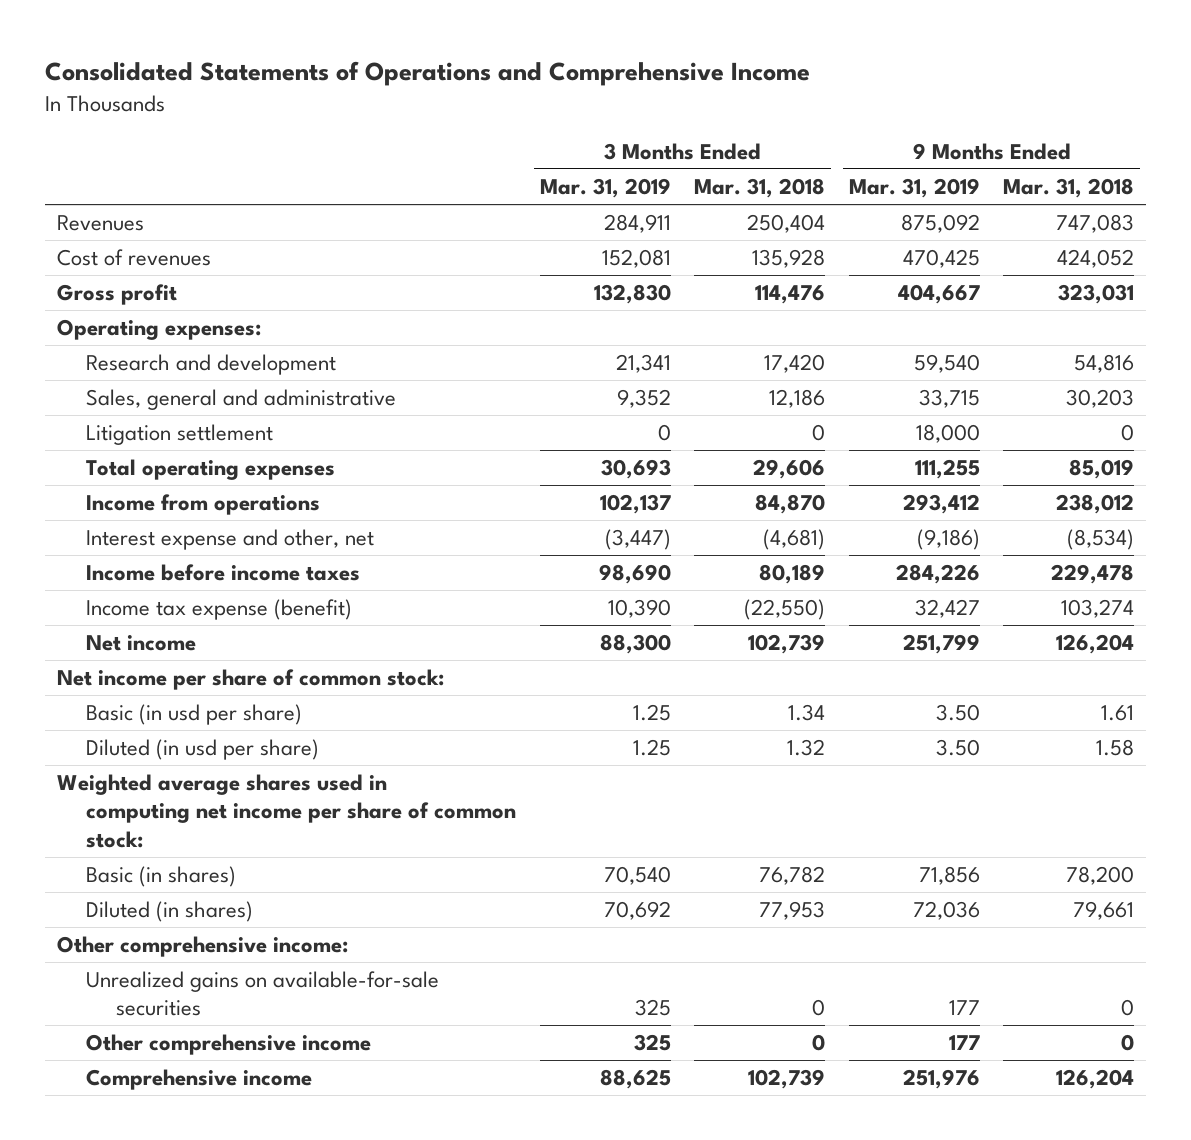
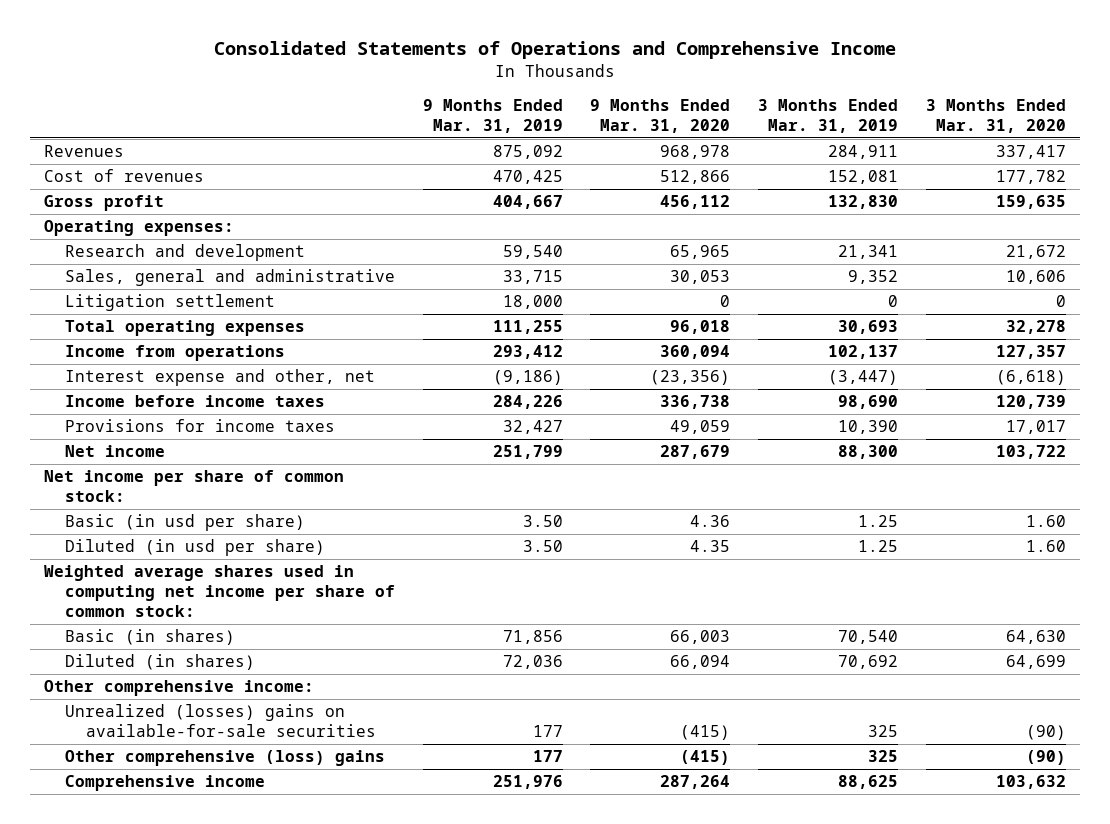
- | 3 Months Ended Mar. 31, 2019 | 3 Months Ended Mar. 31, 2018 | 9 Months Ended Mar. 31, 2019 | 9 Months Ended Mar. 31, 2018
+ | 9 Months Ended Mar. 31, 2019 | 9 Months Ended Mar. 31, 2020 | 3 Months Ended Mar. 31, 2019 | 3 Months Ended Mar. 31, 2020
- Income tax expense (benefit) | 10,390 | (22,550) | 32,427 | 103,274
+ Provisions for income taxes | 32,427 | 49,059 | 10,390 | 17,017
- Unrealized gains on available-for-sale securities | 325 | 0 | 177 | 0
- Other comprehensive income | 325 | 0 | 177 | 0
+ Unrealized (losses) gains on available-for-sale securities | 177 | (415) | 325 | (90)
+ Other comprehensive (loss) gains | 177 | (415) | 325 | (90)

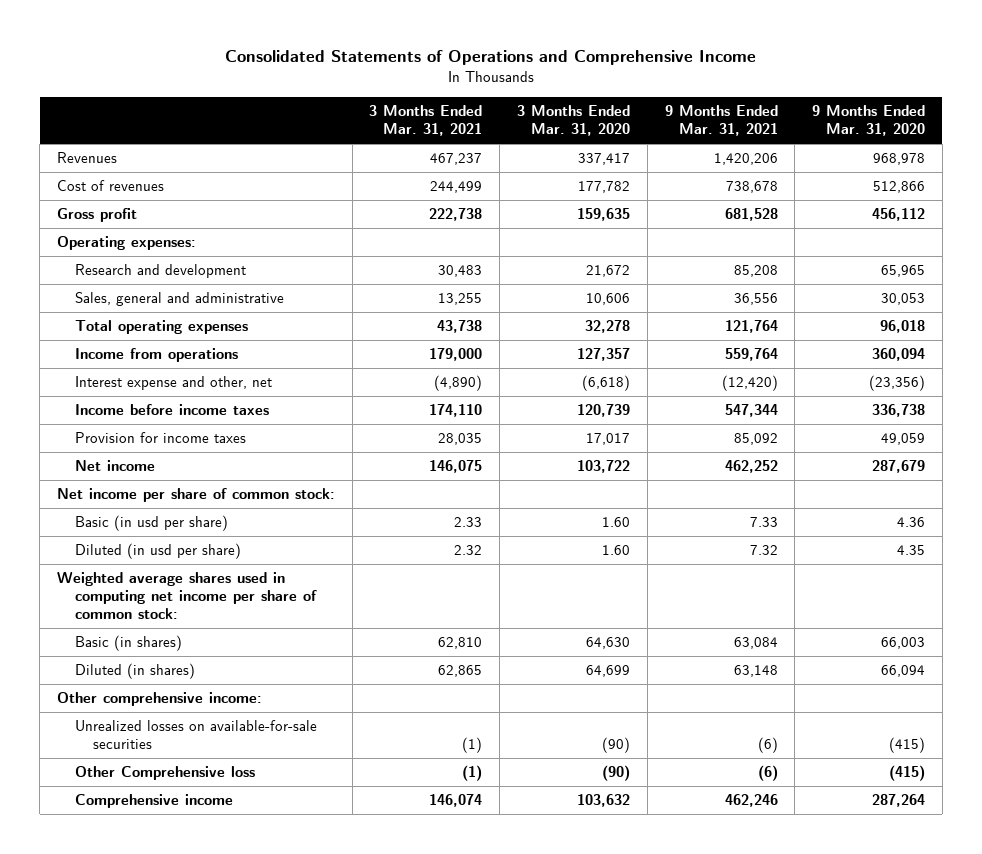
- | 9 Months Ended Mar. 31, 2019 | 9 Months Ended Mar. 31, 2020 | 3 Months Ended Mar. 31, 2019 | 3 Months Ended Mar. 31, 2020
+ | 3 Months Ended Mar. 31, 2021 | 3 Months Ended Mar. 31, 2020 | 9 Months Ended Mar. 31, 2021 | 9 Months Ended Mar. 31, 2020
- Litigation settlement | 18,000 | 0 | 0 | 0
- Provisions for income taxes | 32,427 | 49,059 | 10,390 | 17,017
+ Provision for income taxes | 28,035 | 17,017 | 85,092 | 49,059
- Unrealized (losses) gains on available-for-sale securities | 177 | (415) | 325 | (90)
- Other comprehensive (loss) gains | 177 | (415) | 325 | (90)
+ Unrealized losses on available-for-sale securities | (1) | (90) | (6) | (415)
+ Other Comprehensive loss | (1) | (90) | (6) | (415)

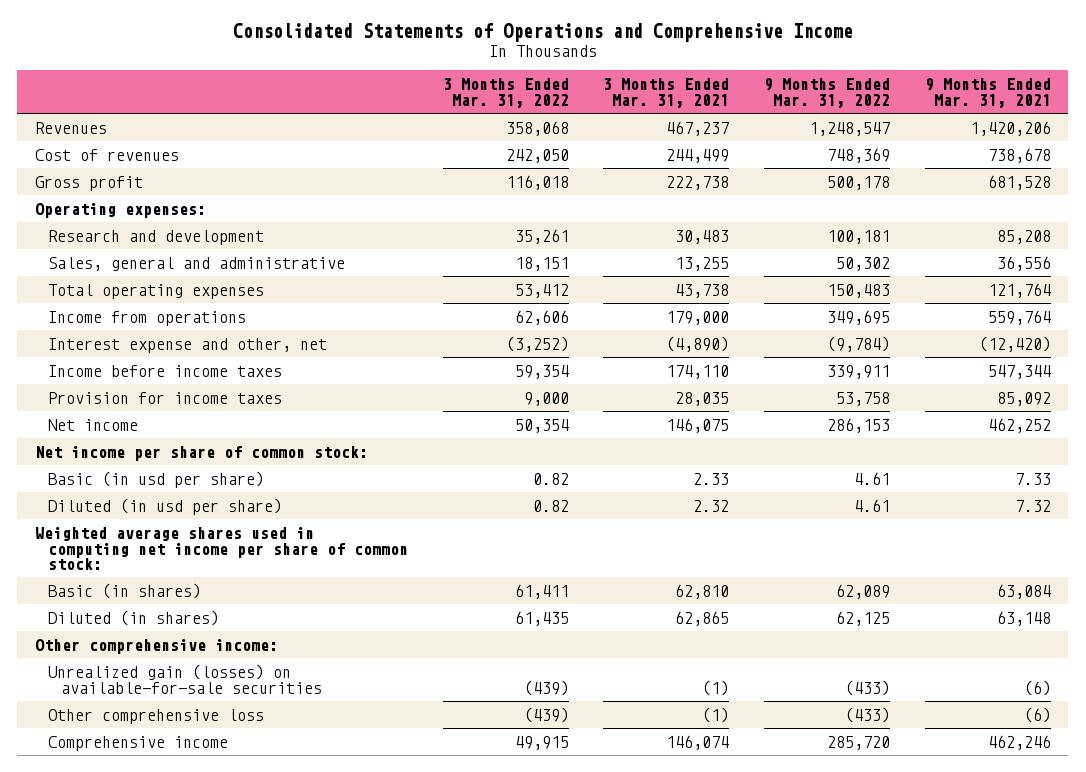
- | 3 Months Ended Mar. 31, 2021 | 3 Months Ended Mar. 31, 2020 | 9 Months Ended Mar. 31, 2021 | 9 Months Ended Mar. 31, 2020
+ | 3 Months Ended Mar. 31, 2022 | 3 Months Ended Mar. 31, 2021 | 9 Months Ended Mar. 31, 2022 | 9 Months Ended Mar. 31, 2021
- Unrealized losses on available-for-sale securities | (1) | (90) | (6) | (415)
- Other Comprehensive loss | (1) | (90) | (6) | (415)
+ Unrealized gain (losses) on available-for-sale securities | (439) | (1) | (433) | (6)
+ Other comprehensive loss | (439) | (1) | (433) | (6)

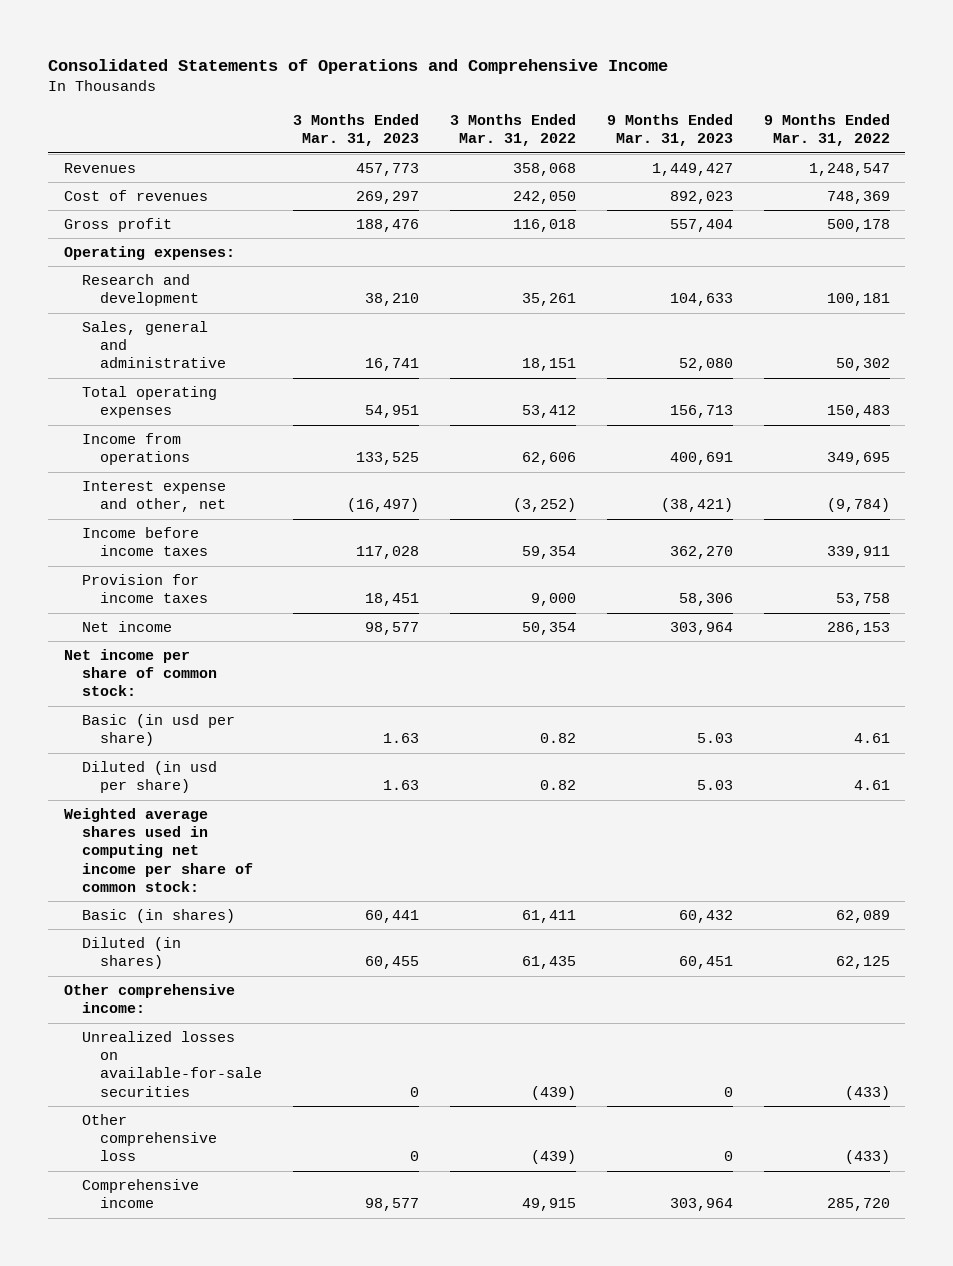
- | 3 Months Ended Mar. 31, 2022 | 3 Months Ended Mar. 31, 2021 | 9 Months Ended Mar. 31, 2022 | 9 Months Ended Mar. 31, 2021
+ | 3 Months Ended Mar. 31, 2023 | 3 Months Ended Mar. 31, 2022 | 9 Months Ended Mar. 31, 2023 | 9 Months Ended Mar. 31, 2022
- Unrealized gain (losses) on available-for-sale securities | (439) | (1) | (433) | (6)
+ Unrealized losses on available-for-sale securities | 0 | (439) | 0 | (433)

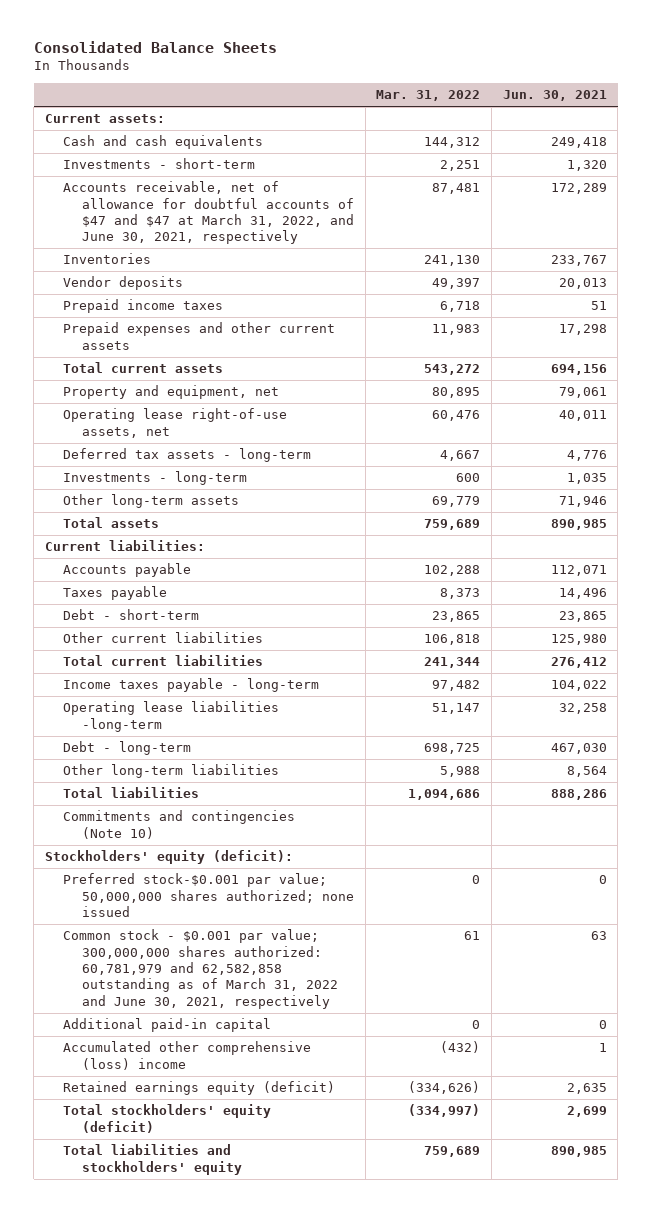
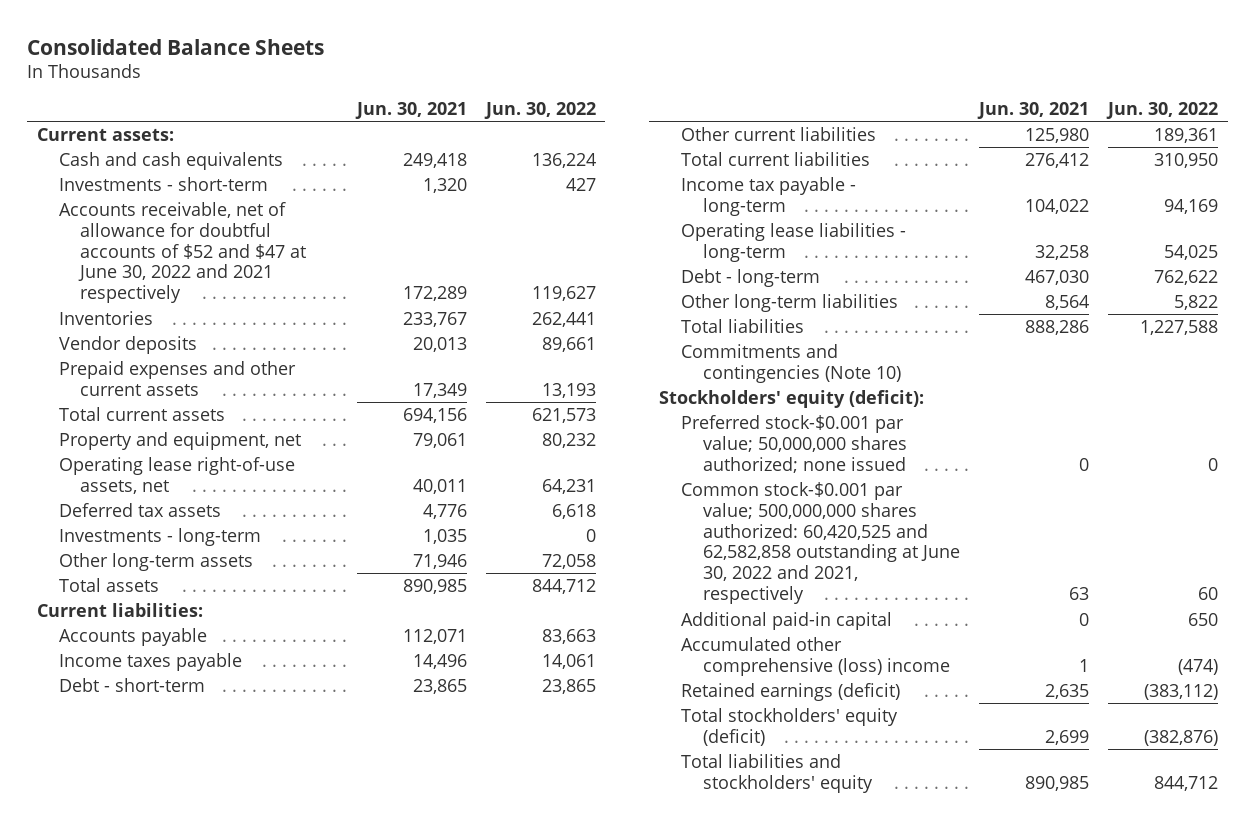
- | Mar. 31, 2022 | Jun. 30, 2021
+ | Jun. 30, 2021 | Jun. 30, 2022
- Accounts receivable, net of allowance for doubtful accounts of $47 and $47 at March 31, 2022, and June 30, 2021, respectively | 87,481 | 172,289
+ Accounts receivable, net of allowance for doubtful accounts of $52 and $47 at June 30, 2022 and 2021 respectively | 172,289 | 119,627
- Prepaid income taxes | 6,718 | 51
- Prepaid expenses and other current assets | 11,983 | 17,298
+ Prepaid expenses and other current assets | 17,349 | 13,193
- Deferred tax assets - long-term | 4,667 | 4,776
+ Deferred tax assets | 4,776 | 6,618
- Taxes payable | 8,373 | 14,496
+ Income taxes payable | 14,496 | 14,061
- Income taxes payable - long-term | 97,482 | 104,022
- Operating lease liabilities -long-term | 51,147 | 32,258
+ Income tax payable - long-term | 104,022 | 94,169
+ Operating lease liabilities - long-term | 32,258 | 54,025
- Common stock - $0.001 par value; 300,000,000 shares authorized: 60,781,979 and 62,582,858 outstanding as of March 31, 2022 and June 30, 2021, respectively | 61 | 63
+ Common stock-$0.001 par value; 500,000,000 shares authorized: 60,420,525 and 62,582,858 outstanding at June 30, 2022 and 2021, respectively | 63 | 60
- Retained earnings equity (deficit) | (334,626) | 2,635
+ Retained earnings (deficit) | 2,635 | (383,112)

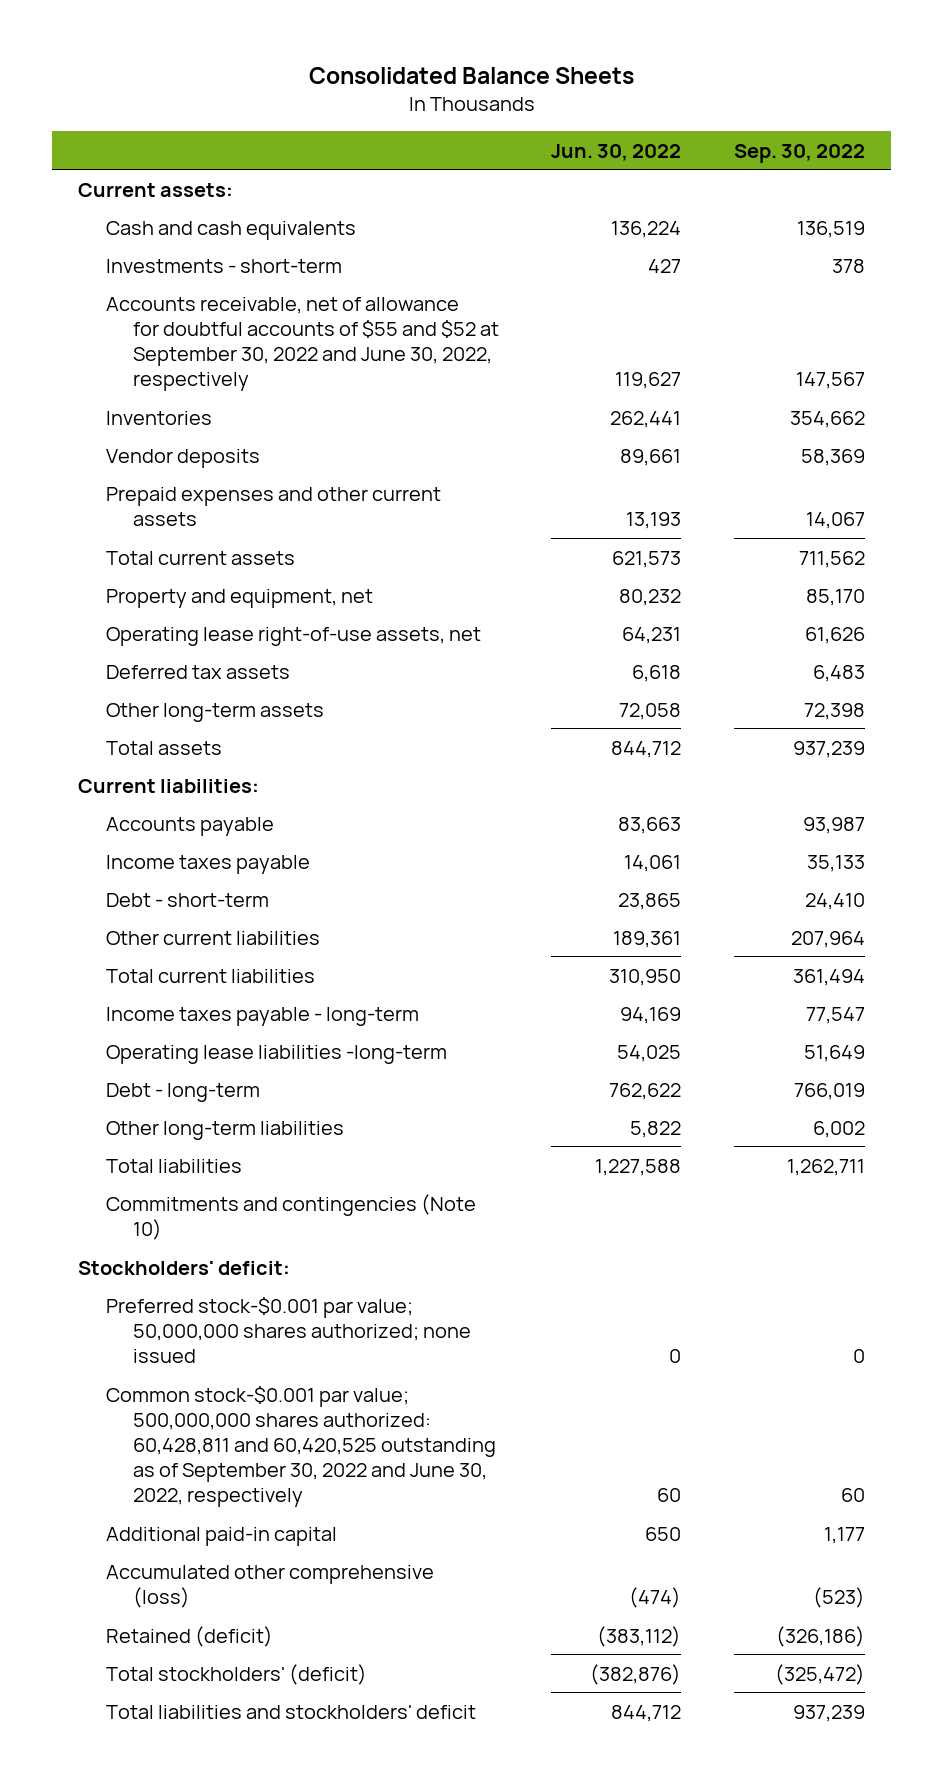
- | Jun. 30, 2021 | Jun. 30, 2022
+ | Jun. 30, 2022 | Sep. 30, 2022
- Accounts receivable, net of allowance for doubtful accounts of $52 and $47 at June 30, 2022 and 2021 respectively | 172,289 | 119,627
+ Accounts receivable, net of allowance for doubtful accounts of $55 and $52 at September 30, 2022 and June 30, 2022, respectively | 119,627 | 147,567
- Investments - long-term | 1,035 | 0
- Income tax payable - long-term | 104,022 | 94,169
- Operating lease liabilities - long-term | 32,258 | 54,025
+ Income taxes payable - long-term | 94,169 | 77,547
+ Operating lease liabilities -long-term | 54,025 | 51,649
- Stockholders' equity (deficit):
+ Stockholders' deficit:
- Common stock-$0.001 par value; 500,000,000 shares authorized: 60,420,525 and 62,582,858 outstanding at June 30, 2022 and 2021, respectively | 63 | 60
+ Common stock-$0.001 par value; 500,000,000 shares authorized: 60,428,811 and 60,420,525 outstanding as of September 30, 2022 and June 30, 2022, respectively | 60 | 60
- Accumulated other comprehensive (loss) income | 1 | (474)
- Retained earnings (deficit) | 2,635 | (383,112)
- Total stockholders' equity (deficit) | 2,699 | (382,876)
- Total liabilities and stockholders' equity | 890,985 | 844,712
+ Accumulated other comprehensive (loss) | (474) | (523)
+ Retained (deficit) | (383,112) | (326,186)
+ Total stockholders' (deficit) | (382,876) | (325,472)
+ Total liabilities and stockholders' deficit | 844,712 | 937,239

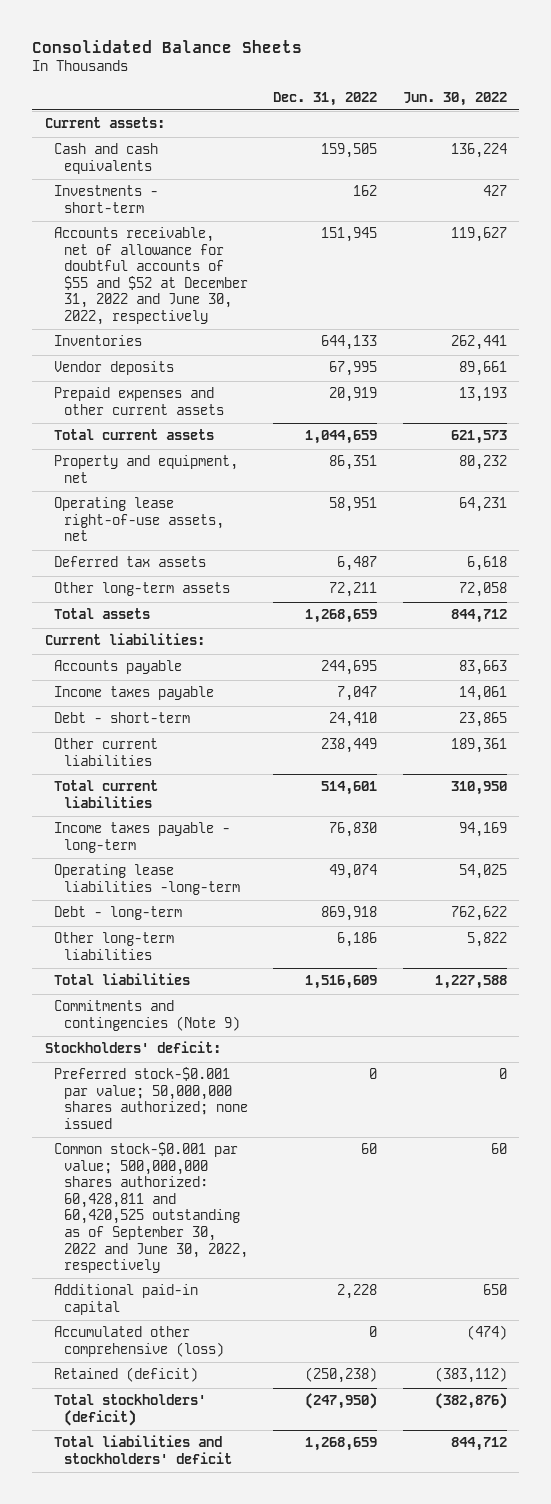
- | Jun. 30, 2022 | Sep. 30, 2022
+ | Dec. 31, 2022 | Jun. 30, 2022
- Accounts receivable, net of allowance for doubtful accounts of $55 and $52 at September 30, 2022 and June 30, 2022, respectively | 119,627 | 147,567
+ Accounts receivable, net of allowance for doubtful accounts of $55 and $52 at December 31, 2022 and June 30, 2022, respectively | 151,945 | 119,627
- Commitments and contingencies (Note 10)
+ Commitments and contingencies (Note 9)

